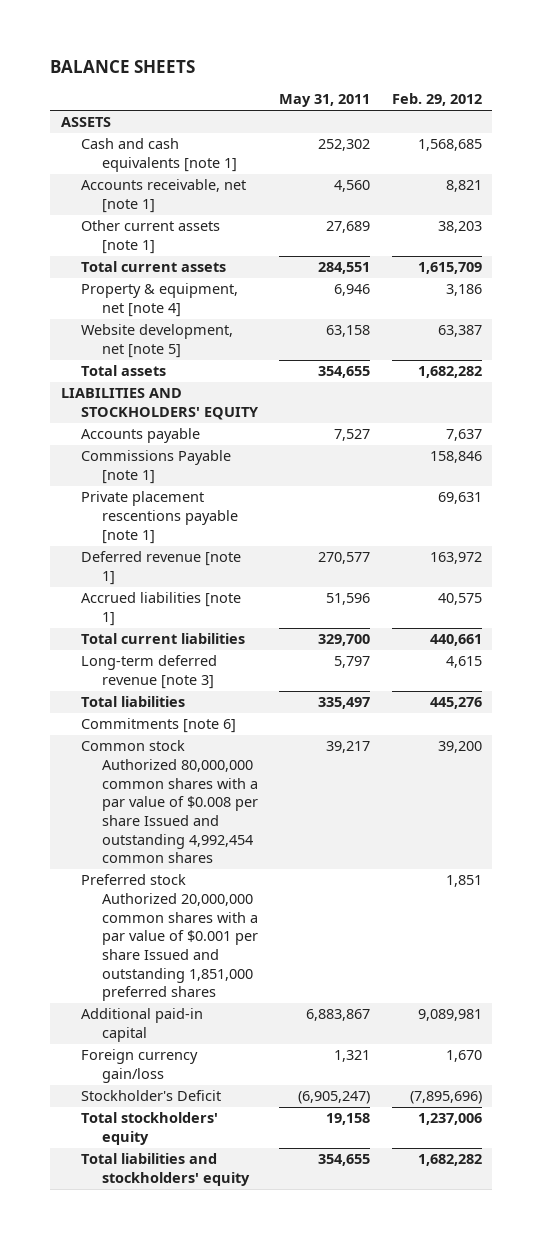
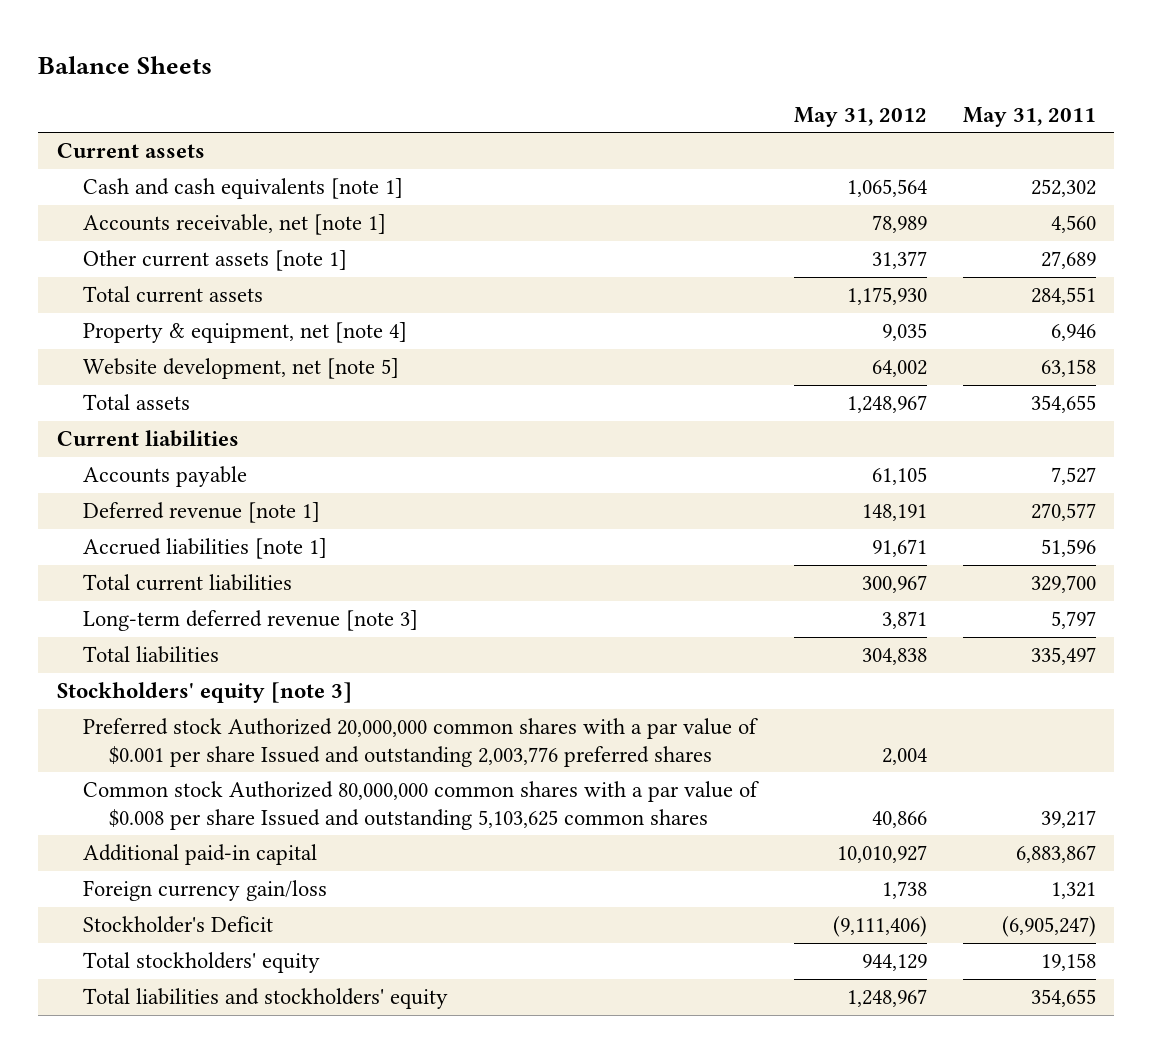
- BALANCE SHEETS
+ Balance Sheets
- | May 31, 2011 | Feb. 29, 2012
+ | May 31, 2012 | May 31, 2011
- ASSETS
+ Current assets
- LIABILITIES AND STOCKHOLDERS' EQUITY
+ Current liabilities
- Commissions Payable [note 1] | | 158,846
- Private placement rescentions payable [note 1] | | 69,631
- Commitments [note 6]
- Common stock Authorized 80,000,000 common shares with a par value of $0.008 per share Issued and outstanding 4,992,454 common shares | 39,217 | 39,200
- Preferred stock Authorized 20,000,000 common shares with a par value of $0.001 per share Issued and outstanding 1,851,000 preferred shares | | 1,851
+ Stockholders' equity [note 3]
+ Preferred stock Authorized 20,000,000 common shares with a par value of $0.001 per share Issued and outstanding 2,003,776 preferred shares | 2,004 |
+ Common stock Authorized 80,000,000 common shares with a par value of $0.008 per share Issued and outstanding 5,103,625 common shares | 40,866 | 39,217

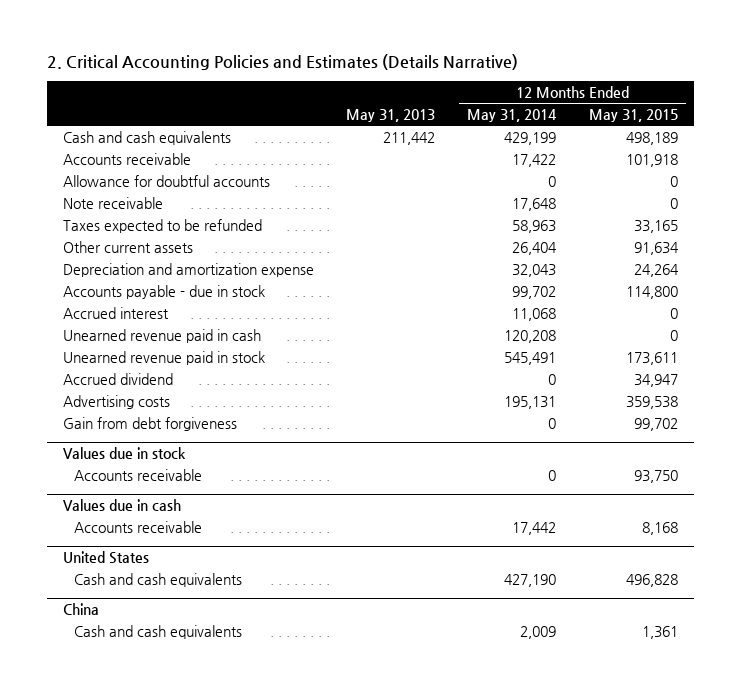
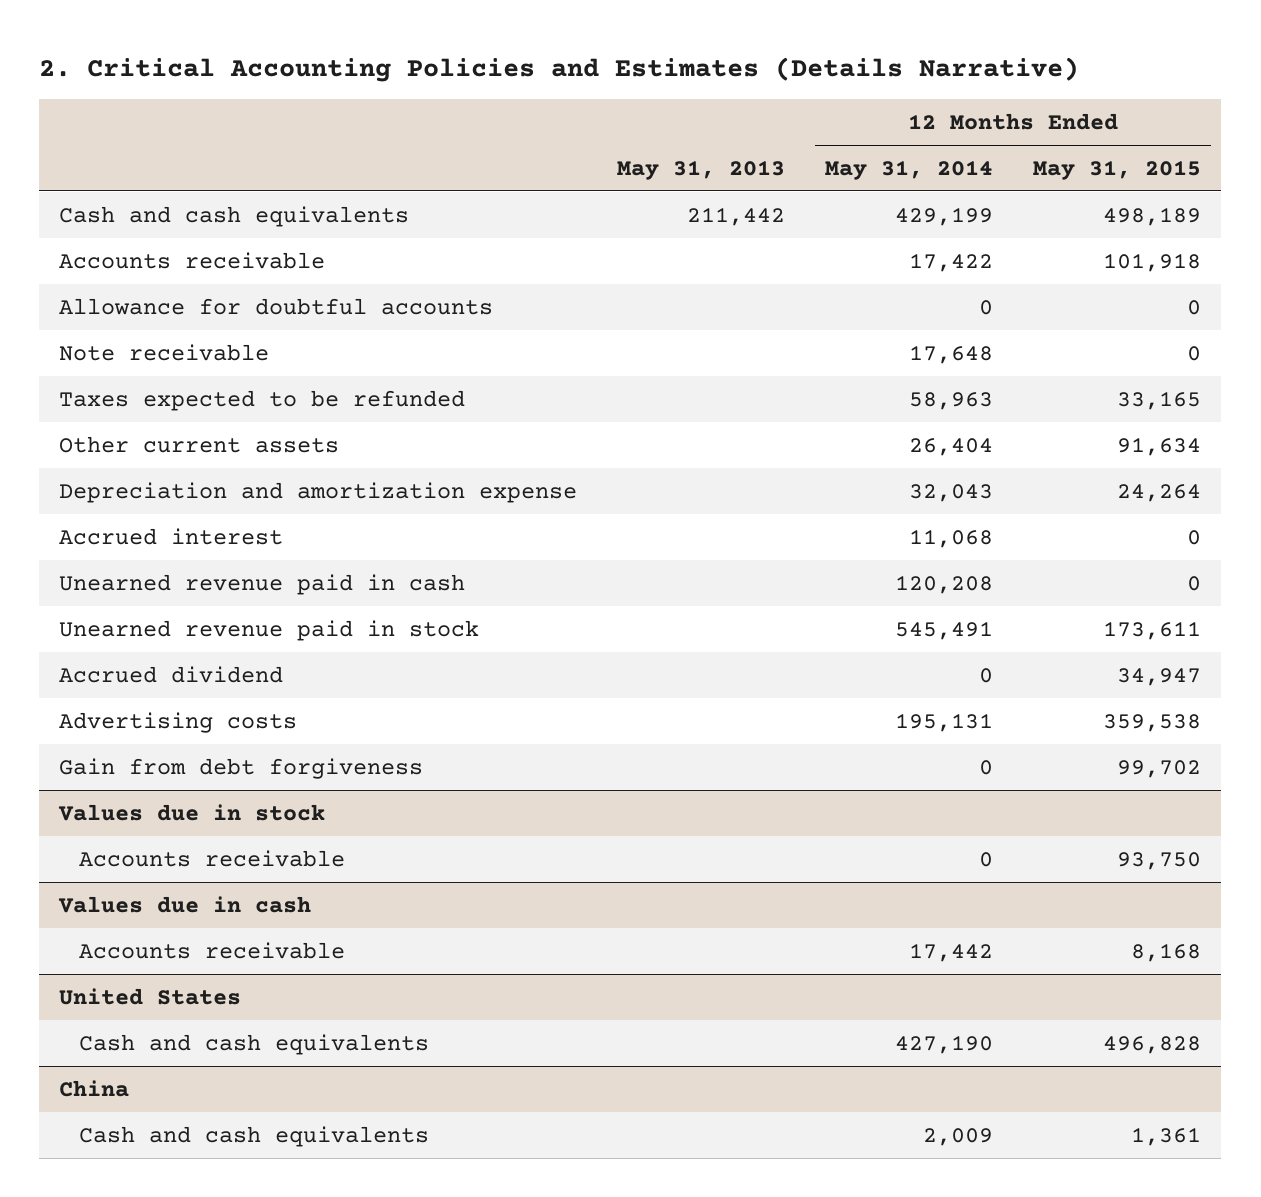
- Accounts payable - due in stock | | 99,702 | 114,800

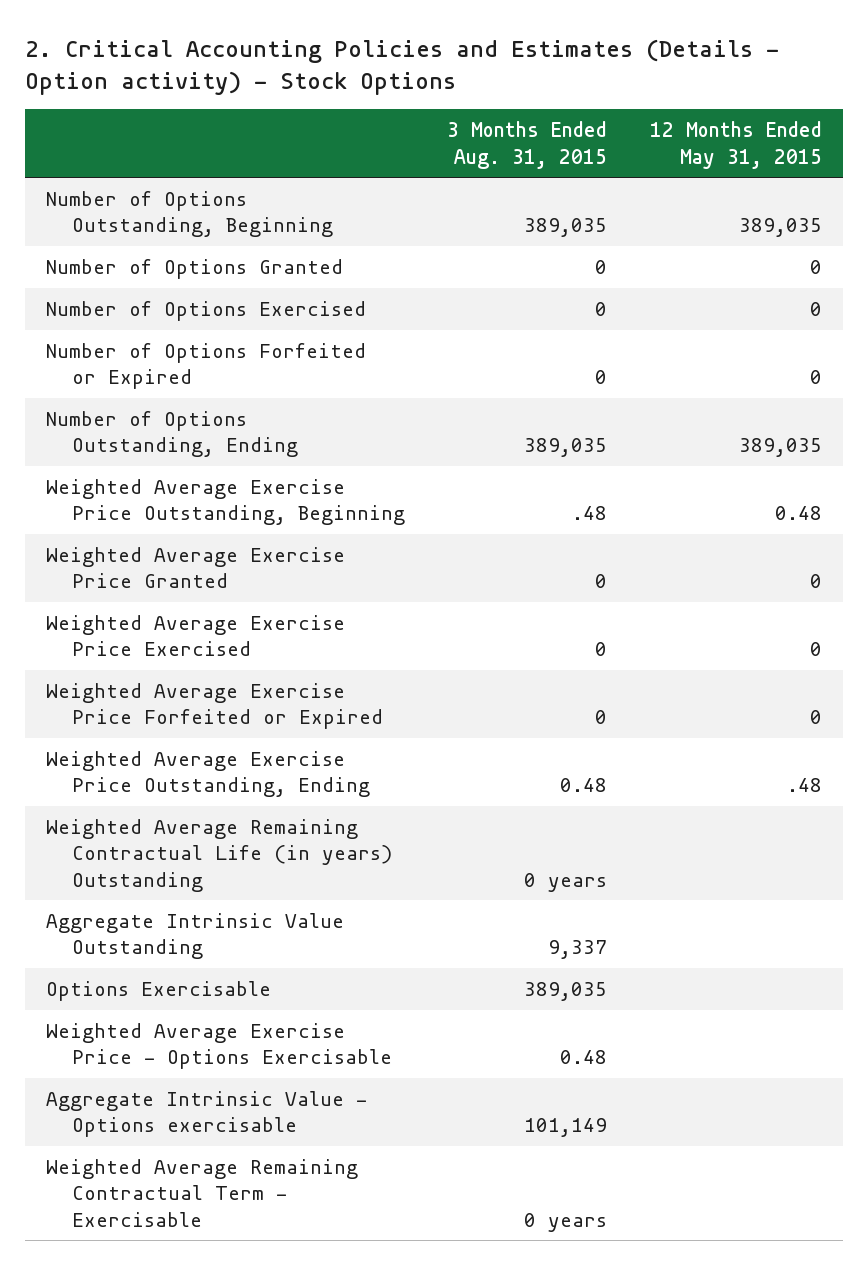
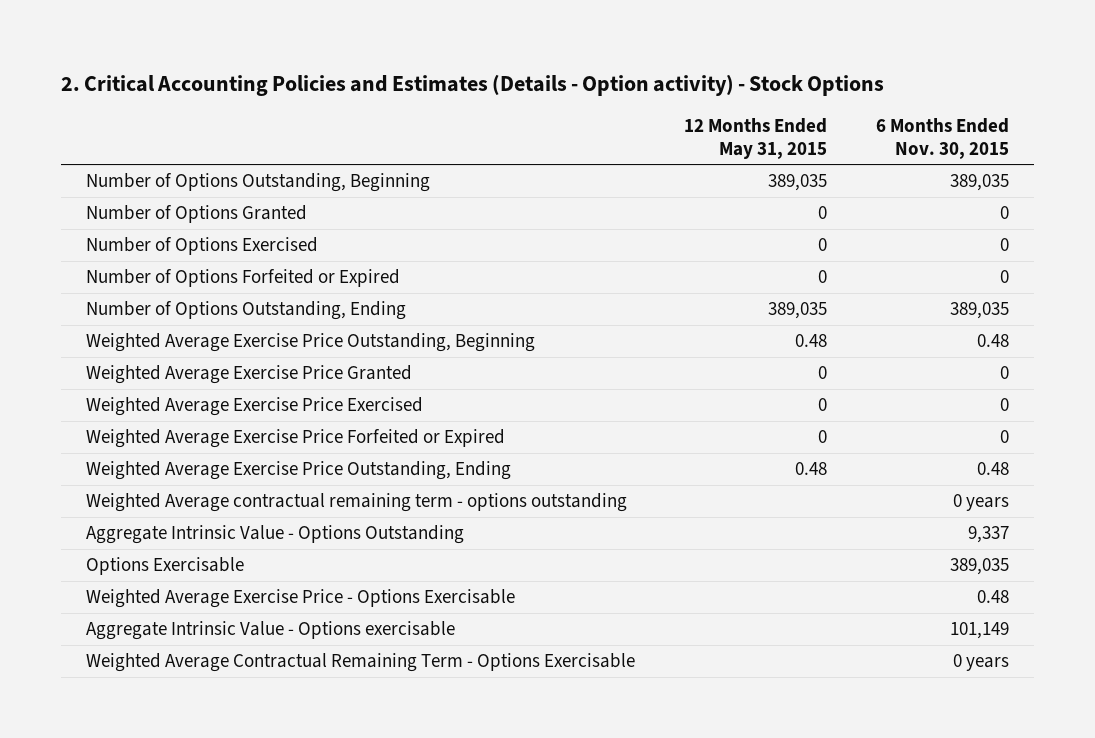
- | 3 Months Ended Aug. 31, 2015 | 12 Months Ended May 31, 2015
+ | 12 Months Ended May 31, 2015 | 6 Months Ended Nov. 30, 2015
- Weighted Average Exercise Price Outstanding, Ending | 0.48 | .48
- Weighted Average Remaining Contractual Life (in years) Outstanding | 0 years |
- Aggregate Intrinsic Value Outstanding | 9,337 |
+ Weighted Average Exercise Price Outstanding, Ending | 0.48 | 0.48
+ Weighted Average contractual remaining term - options outstanding | | 0 years
+ Aggregate Intrinsic Value - Options Outstanding | | 9,337
- Weighted Average Remaining Contractual Term - Exercisable | 0 years |
+ Weighted Average Contractual Remaining Term - Options Exercisable | | 0 years

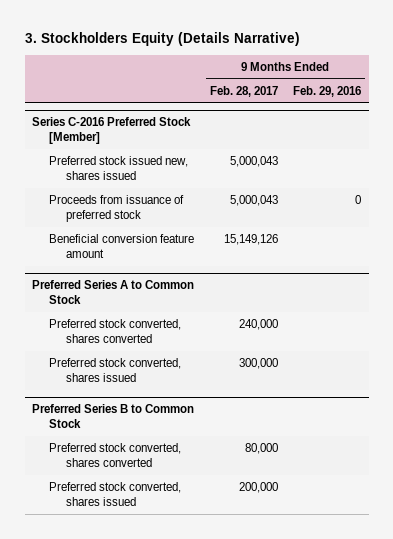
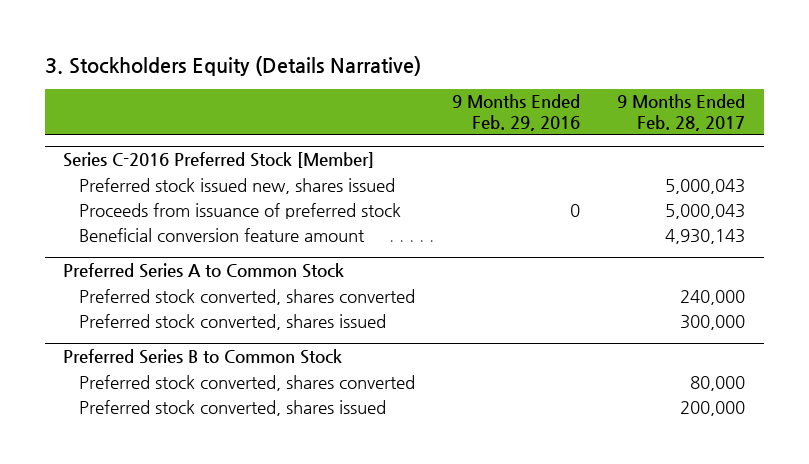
- | 9 Months Ended Feb. 28, 2017 | 9 Months Ended Feb. 29, 2016
+ | 9 Months Ended Feb. 29, 2016 | 9 Months Ended Feb. 28, 2017
@ Series C-2016 Preferred Stock [Member]
- Beneficial conversion feature amount | 15,149,126 |
+ Beneficial conversion feature amount | | 4,930,143

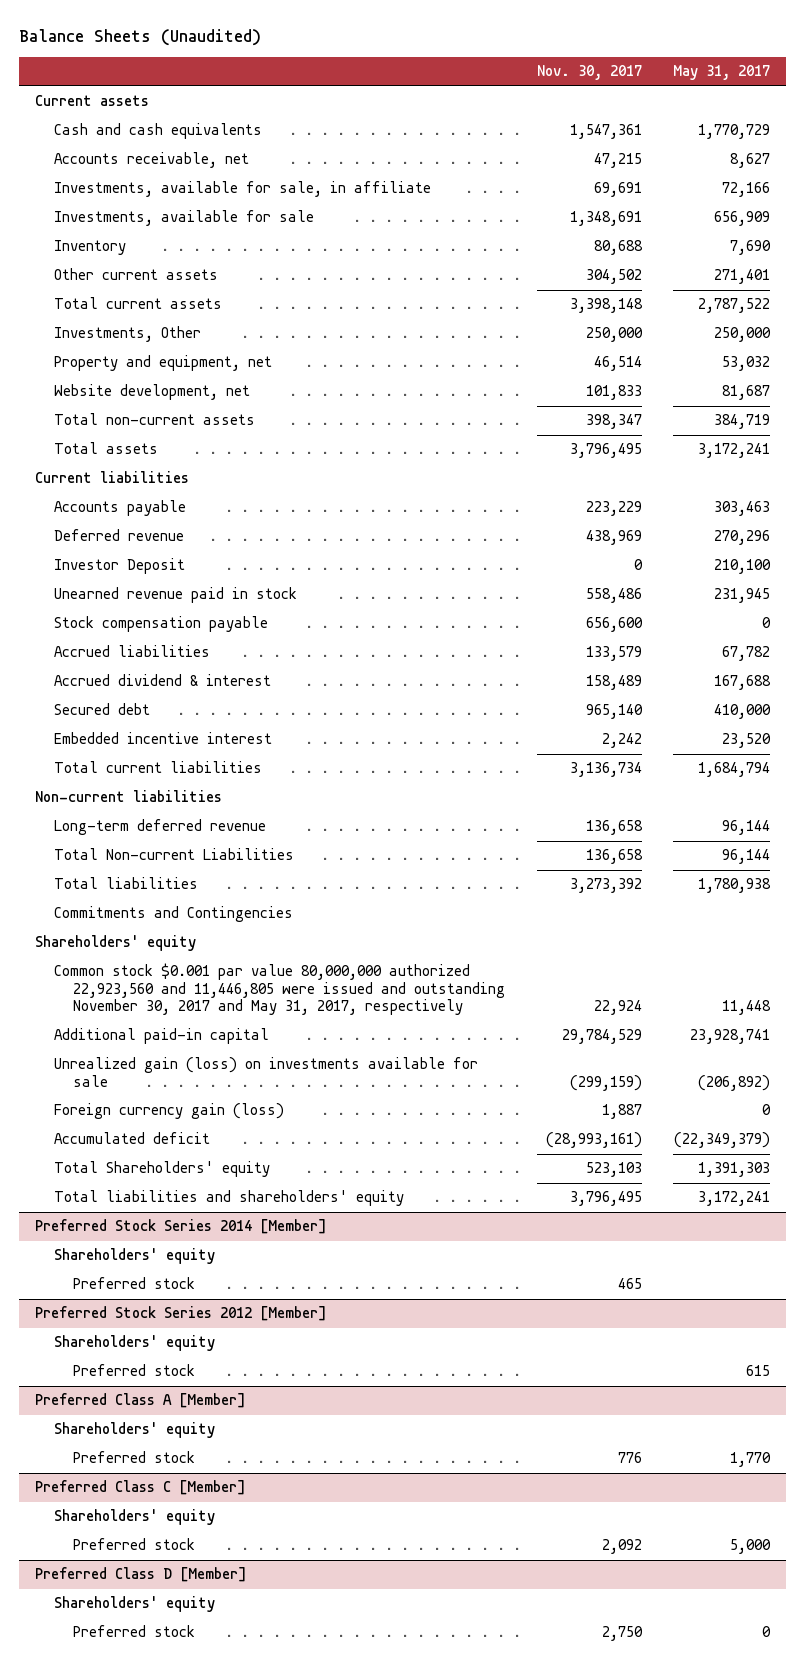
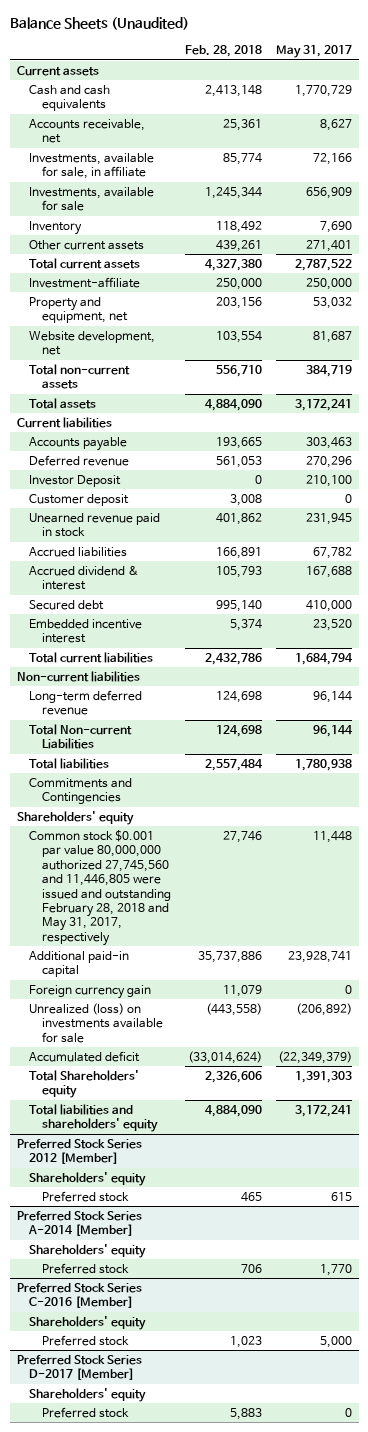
- | Nov. 30, 2017 | May 31, 2017
+ | Feb. 28, 2018 | May 31, 2017
- Investments, Other | 250,000 | 250,000
+ Investment-affiliate | 250,000 | 250,000
+ Customer deposit | 3,008 | 0
- Stock compensation payable | 656,600 | 0
- Common stock $0.001 par value 80,000,000 authorized 22,923,560 and 11,446,805 were issued and outstanding November 30, 2017 and May 31, 2017, respectively | 22,924 | 11,448
+ Common stock $0.001 par value 80,000,000 authorized 27,745,560 and 11,446,805 were issued and outstanding February 28, 2018 and May 31, 2017, respectively | 27,746 | 11,448
- Unrealized gain (loss) on investments available for sale | (299,159) | (206,892)
- Foreign currency gain (loss) | 1,887 | 0
+ Foreign currency gain | 11,079 | 0
+ Unrealized (loss) on investments available for sale | (443,558) | (206,892)
- Preferred Stock Series 2014 [Member]
- Shareholders' equity
- Preferred stock | 465 |
- Preferred Class A [Member]
+ Preferred Stock Series A-2014 [Member]
- Preferred Class C [Member]
+ Preferred Stock Series C-2016 [Member]
- Preferred Class D [Member]
+ Preferred Stock Series D-2017 [Member]

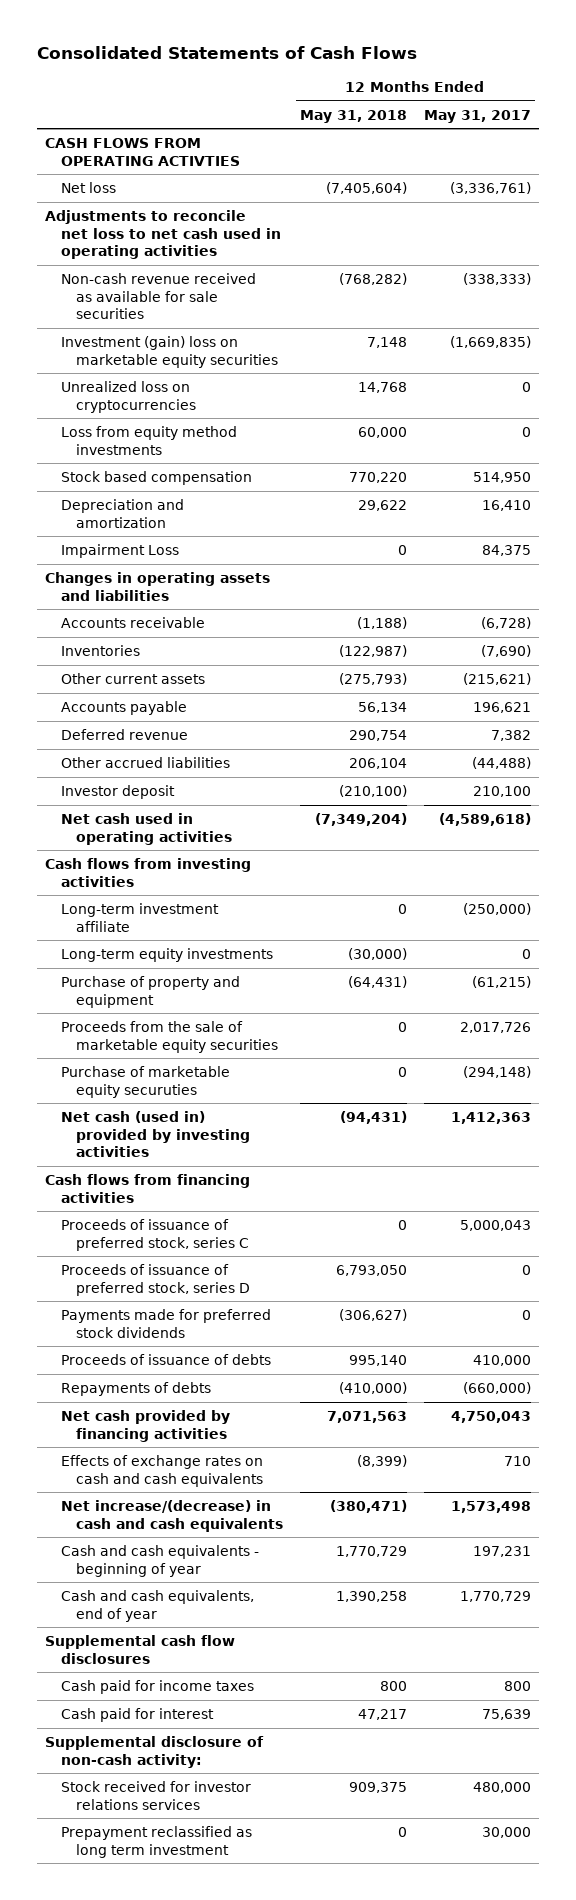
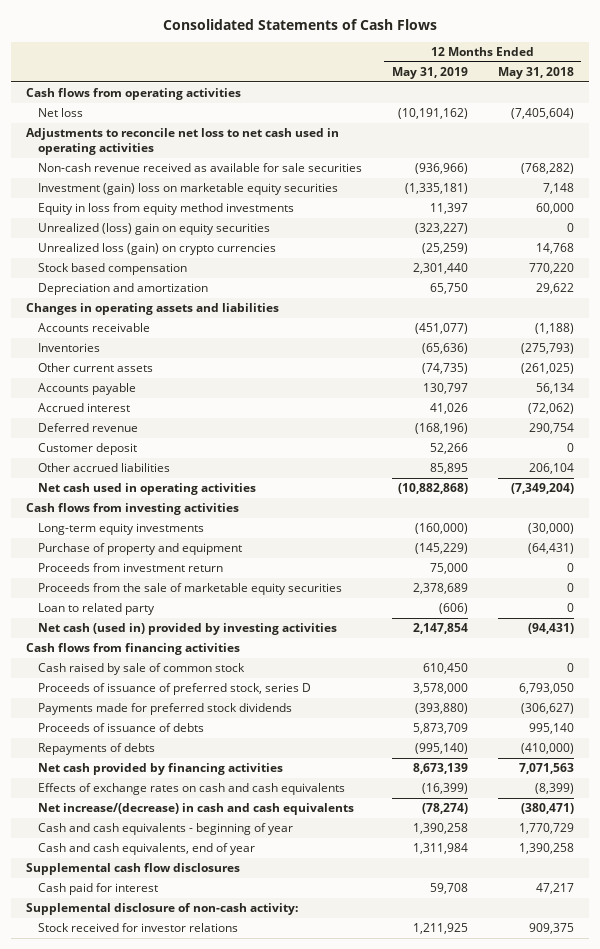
- | 12 Months Ended May 31, 2018 | 12 Months Ended May 31, 2017
+ | 12 Months Ended May 31, 2019 | 12 Months Ended May 31, 2018
- CASH FLOWS FROM OPERATING ACTIVTIES
+ Cash flows from operating activities
- Unrealized loss on cryptocurrencies | 14,768 | 0
- Loss from equity method investments | 60,000 | 0
+ Equity in loss from equity method investments | 11,397 | 60,000
+ Unrealized (loss) gain on equity securities | (323,227) | 0
+ Unrealized loss (gain) on crypto currencies | (25,259) | 14,768
- Impairment Loss | 0 | 84,375
- Inventories | (122,987) | (7,690)
- Other current assets | (275,793) | (215,621)
+ Inventories | (65,636) | (275,793)
+ Other current assets | (74,735) | (261,025)
+ Accrued interest | 41,026 | (72,062)
+ Customer deposit | 52,266 | 0
- Investor deposit | (210,100) | 210,100
- Long-term investment affiliate | 0 | (250,000)
+ Proceeds from investment return | 75,000 | 0
- Purchase of marketable equity securuties | 0 | (294,148)
+ Loan to related party | (606) | 0
- Proceeds of issuance of preferred stock, series C | 0 | 5,000,043
+ Cash raised by sale of common stock | 610,450 | 0
- Cash paid for income taxes | 800 | 800
- Stock received for investor relations services | 909,375 | 480,000
- Prepayment reclassified as long term investment | 0 | 30,000
+ Stock received for investor relations | 1,211,925 | 909,375

